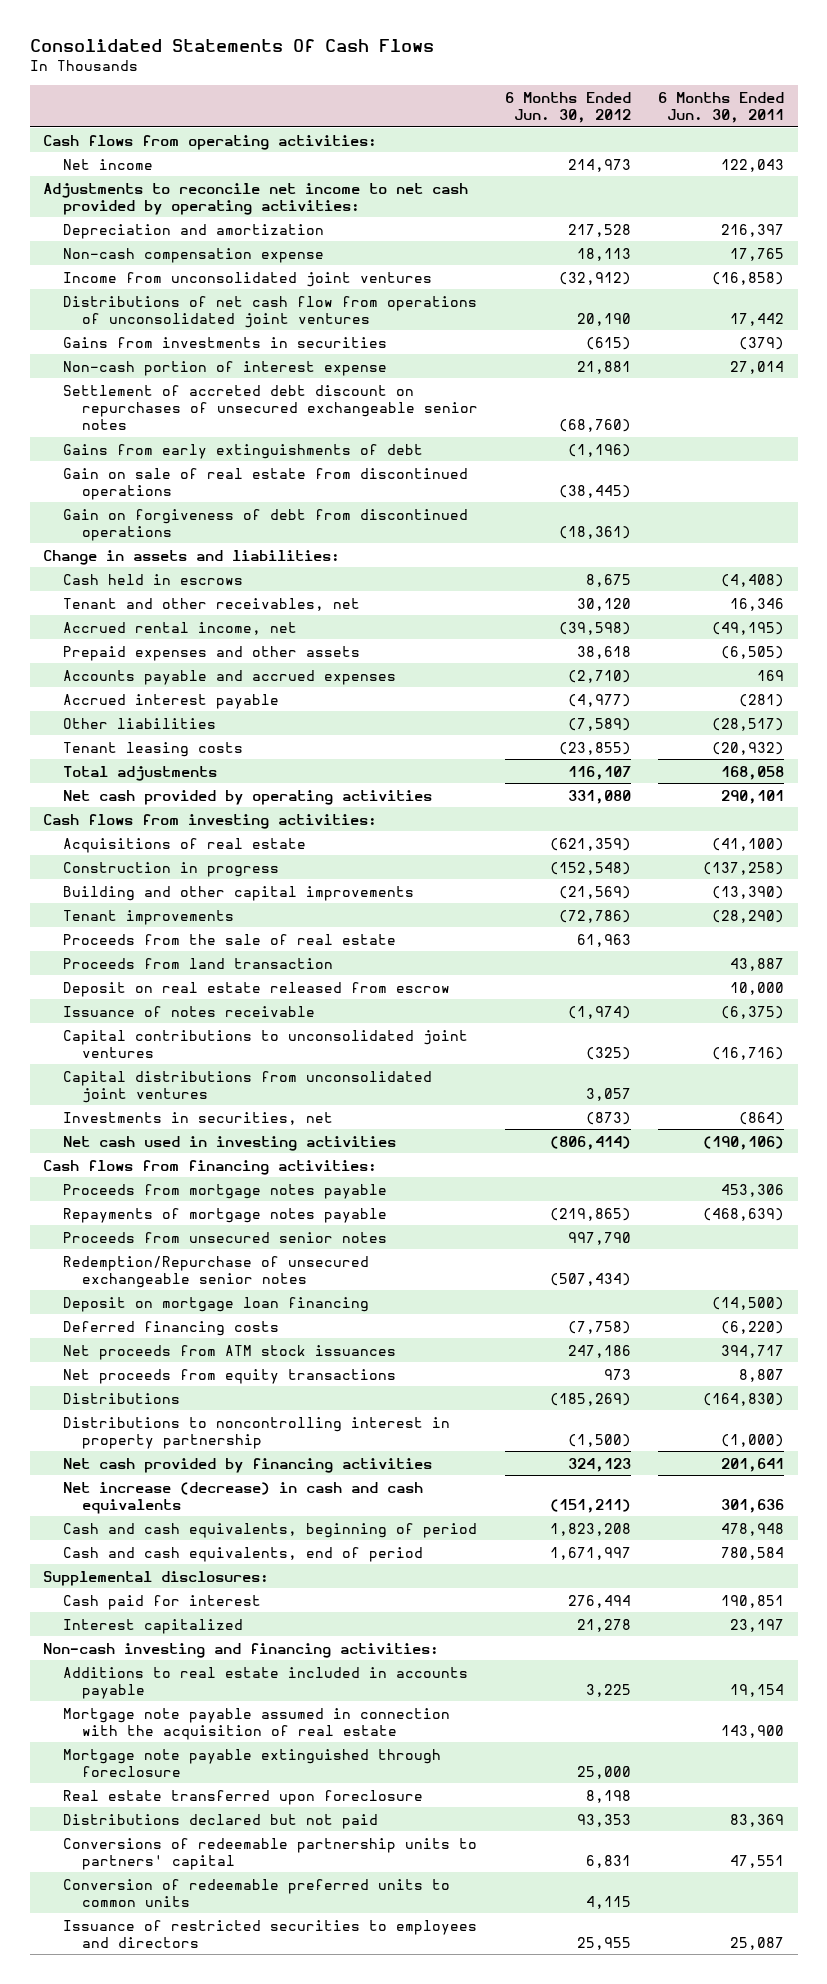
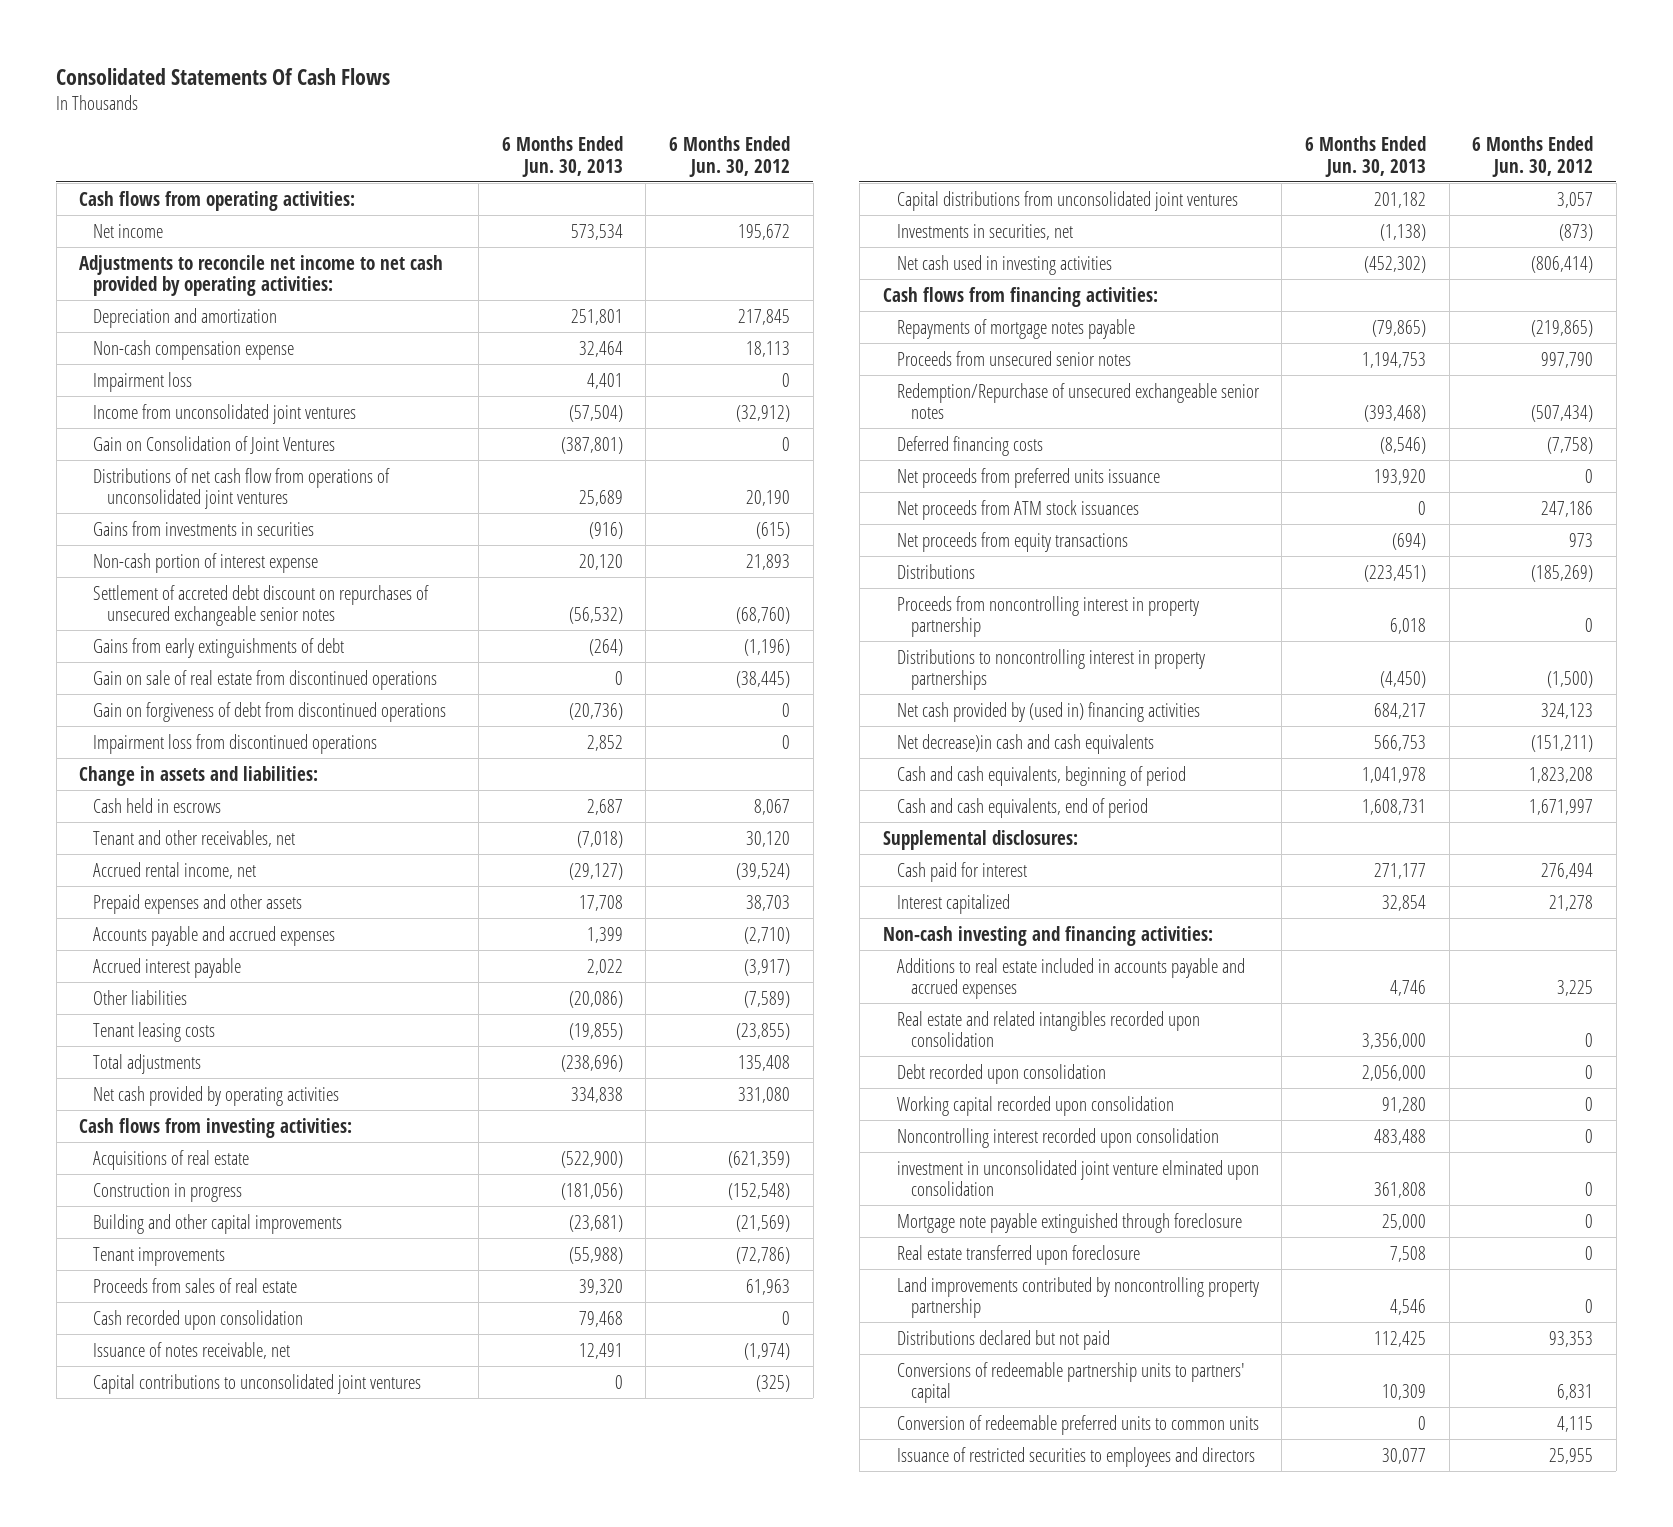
- | 6 Months Ended Jun. 30, 2012 | 6 Months Ended Jun. 30, 2011
+ | 6 Months Ended Jun. 30, 2013 | 6 Months Ended Jun. 30, 2012
- Net income | 214,973 | 122,043
+ Net income | 573,534 | 195,672
- Depreciation and amortization | 217,528 | 216,397
+ Depreciation and amortization | 251,801 | 217,845
+ Impairment loss | 4,401 | 0
+ Gain on Consolidation of Joint Ventures | (387,801) | 0
- Non-cash portion of interest expense | 21,881 | 27,014
+ Non-cash portion of interest expense | 20,120 | 21,893
- Gain on forgiveness of debt from discontinued operations | (18,361) |
+ Gain on forgiveness of debt from discontinued operations | (20,736) | 0
+ Impairment loss from discontinued operations | 2,852 | 0
- Cash held in escrows | 8,675 | (4,408)
+ Cash held in escrows | 2,687 | 8,067
- Accrued rental income, net | (39,598) | (49,195)
- Prepaid expenses and other assets | 38,618 | (6,505)
+ Accrued rental income, net | (29,127) | (39,524)
+ Prepaid expenses and other assets | 17,708 | 38,703
- Accrued interest payable | (4,977) | (281)
+ Accrued interest payable | 2,022 | (3,917)
- Total adjustments | 116,107 | 168,058
+ Total adjustments | (238,696) | 135,408
- Proceeds from the sale of real estate | 61,963 |
- Proceeds from land transaction | | 43,887
- Deposit on real estate released from escrow | | 10,000
- Issuance of notes receivable | (1,974) | (6,375)
+ Proceeds from sales of real estate | 39,320 | 61,963
+ Cash recorded upon consolidation | 79,468 | 0
+ Issuance of notes receivable, net | 12,491 | (1,974)
- Proceeds from mortgage notes payable | | 453,306
- Deposit on mortgage loan financing | | (14,500)
+ Net proceeds from preferred units issuance | 193,920 | 0
- Distributions to noncontrolling interest in property partnership | (1,500) | (1,000)
- Net cash provided by financing activities | 324,123 | 201,641
- Net increase (decrease) in cash and cash equivalents | (151,211) | 301,636
+ Proceeds from noncontrolling interest in property partnership | 6,018 | 0
+ Distributions to noncontrolling interest in property partnerships | (4,450) | (1,500)
+ Net cash provided by (used in) financing activities | 684,217 | 324,123
+ Net decrease)in cash and cash equivalents | 566,753 | (151,211)
- Additions to real estate included in accounts payable | 3,225 | 19,154
- Mortgage note payable assumed in connection with the acquisition of real estate | | 143,900
- Mortgage note payable extinguished through foreclosure | 25,000 |
- Real estate transferred upon foreclosure | 8,198 |
+ Additions to real estate included in accounts payable and accrued expenses | 4,746 | 3,225
+ Real estate and related intangibles recorded upon consolidation | 3,356,000 | 0
+ Debt recorded upon consolidation | 2,056,000 | 0
+ Working capital recorded upon consolidation | 91,280 | 0
+ Noncontrolling interest recorded upon consolidation | 483,488 | 0
+ investment in unconsolidated joint venture elminated upon consolidation | 361,808 | 0
+ Mortgage note payable extinguished through foreclosure | 25,000 | 0
+ Real estate transferred upon foreclosure | 7,508 | 0
+ Land improvements contributed by noncontrolling property partnership | 4,546 | 0

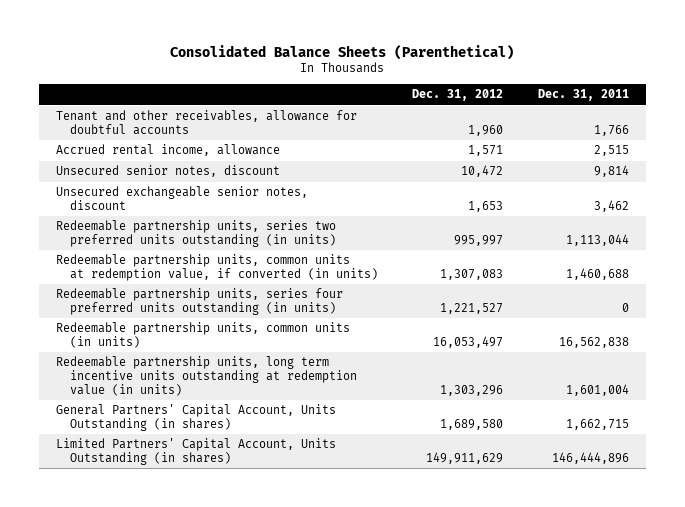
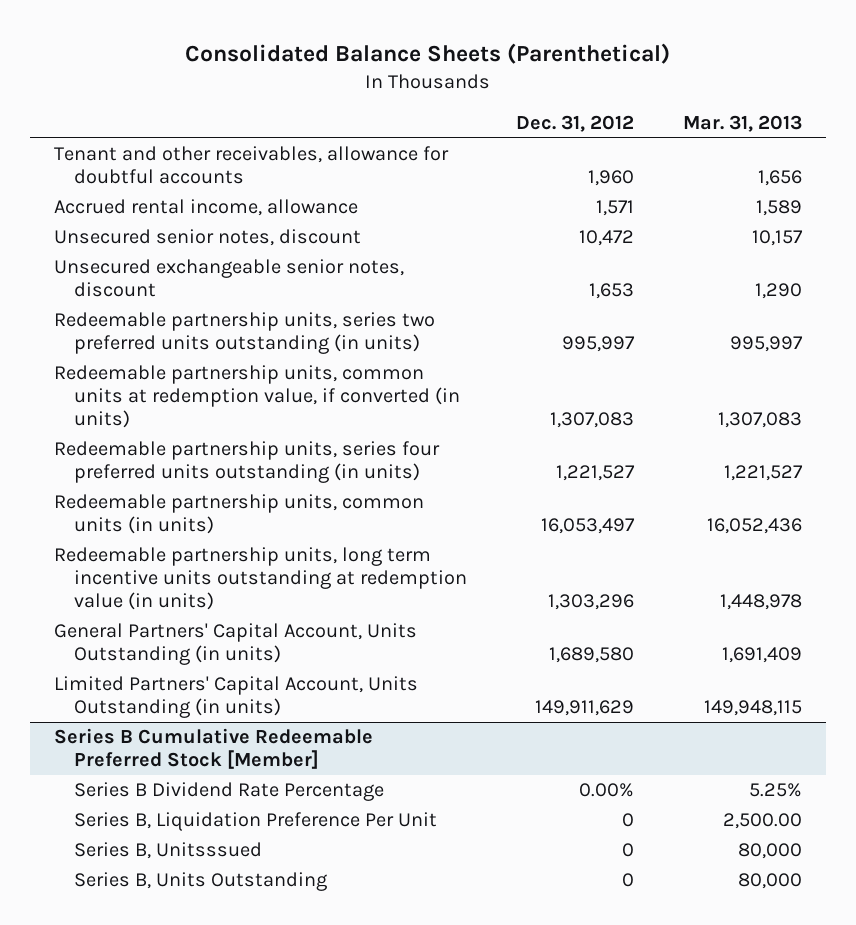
- | Dec. 31, 2012 | Dec. 31, 2011
+ | Dec. 31, 2012 | Mar. 31, 2013
- General Partners' Capital Account, Units Outstanding (in shares) | 1,689,580 | 1,662,715
- Limited Partners' Capital Account, Units Outstanding (in shares) | 149,911,629 | 146,444,896
+ General Partners' Capital Account, Units Outstanding (in units) | 1,689,580 | 1,691,409
+ Limited Partners' Capital Account, Units Outstanding (in units) | 149,911,629 | 149,948,115
+ Series B Cumulative Redeemable Preferred Stock [Member]
+ Series B Dividend Rate Percentage | 0.00% | 5.25%
+ Series B, Liquidation Preference Per Unit | 0 | 2,500.00
+ Series B, Unitsssued | 0 | 80,000
+ Series B, Units Outstanding | 0 | 80,000

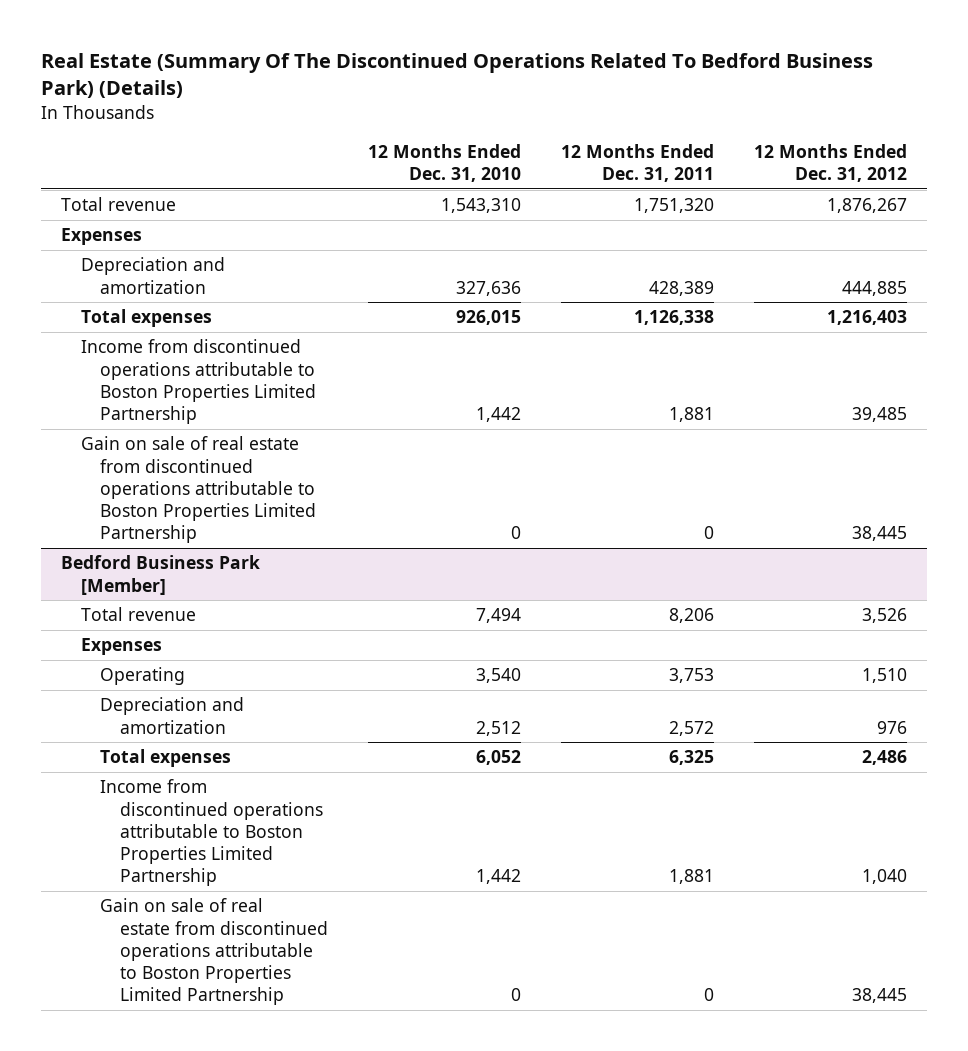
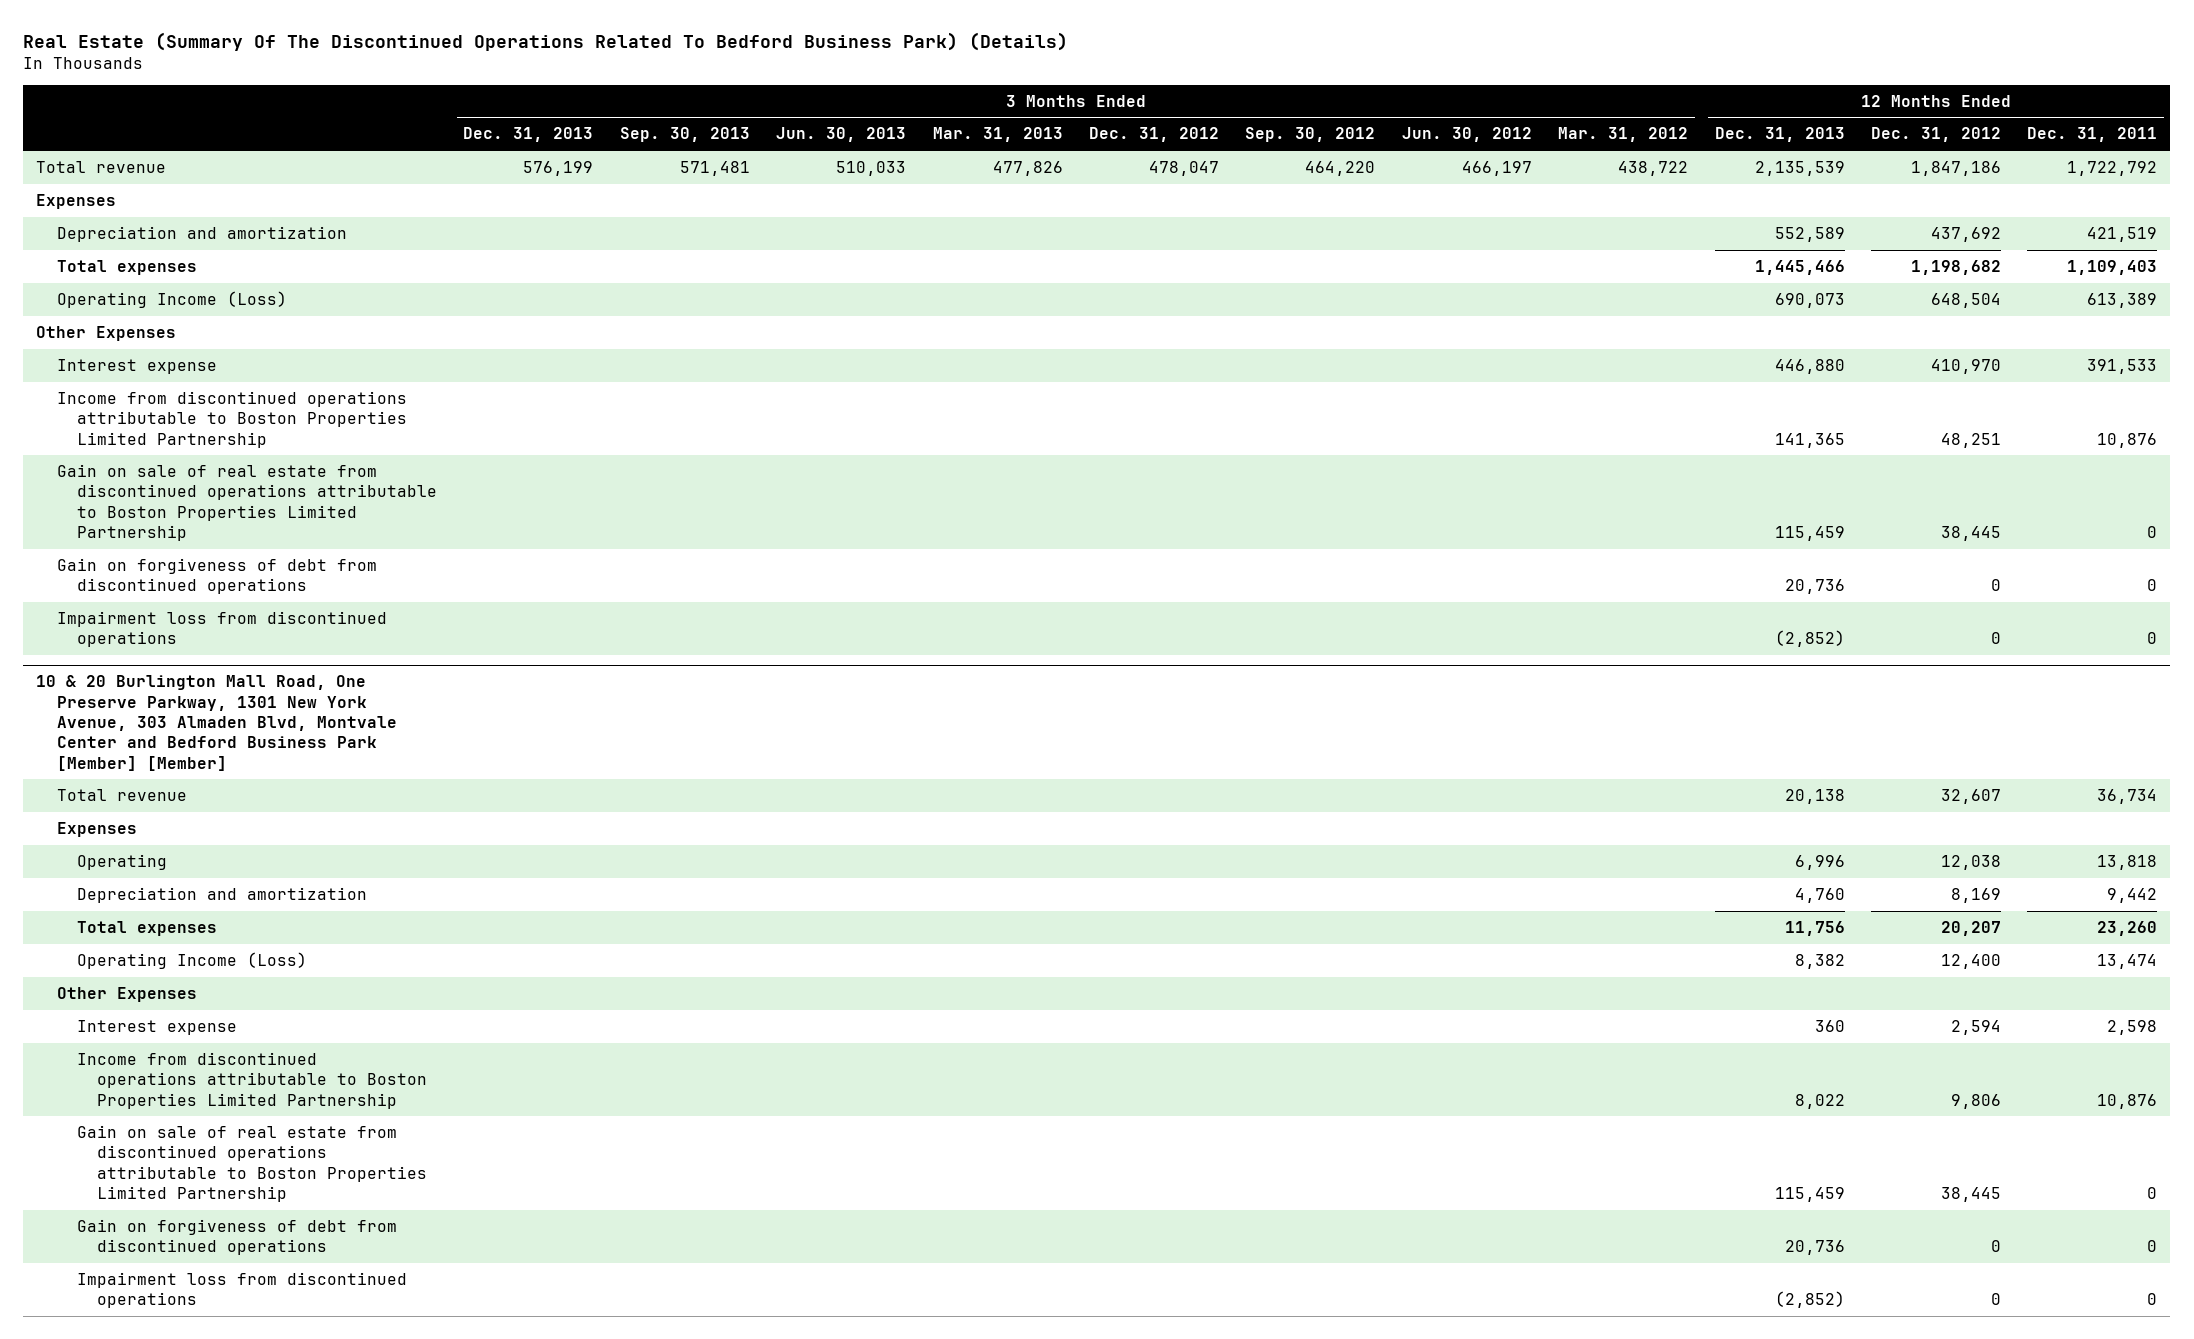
- | 12 Months Ended Dec. 31, 2010 | 12 Months Ended Dec. 31, 2011 | 12 Months Ended Dec. 31, 2012
+ | 3 Months Ended Dec. 31, 2013 | 3 Months Ended Sep. 30, 2013 | 3 Months Ended Jun. 30, 2013 | 3 Months Ended Mar. 31, 2013 | 3 Months Ended Dec. 31, 2012 | 3 Months Ended Sep. 30, 2012 | 3 Months Ended Jun. 30, 2012 | 3 Months Ended Mar. 31, 2012 | 12 Months Ended Dec. 31, 2013 | 12 Months Ended Dec. 31, 2012 | 12 Months Ended Dec. 31, 2011
- Total revenue | 1,543,310 | 1,751,320 | 1,876,267
+ Total revenue | 576,199 | 571,481 | 510,033 | 477,826 | 478,047 | 464,220 | 466,197 | 438,722 | 2,135,539 | 1,847,186 | 1,722,792
- Depreciation and amortization | 327,636 | 428,389 | 444,885
- Total expenses | 926,015 | 1,126,338 | 1,216,403
- Income from discontinued operations attributable to Boston Properties Limited Partnership | 1,442 | 1,881 | 39,485
+ Depreciation and amortization | | | | | | | | | 552,589 | 437,692 | 421,519
+ Total expenses | | | | | | | | | 1,445,466 | 1,198,682 | 1,109,403
+ Operating Income (Loss) | | | | | | | | | 690,073 | 648,504 | 613,389
+ Other Expenses
+ Interest expense | | | | | | | | | 446,880 | 410,970 | 391,533
+ Income from discontinued operations attributable to Boston Properties Limited Partnership | | | | | | | | | 141,365 | 48,251 | 10,876
- Bedford Business Park [Member]
- Total revenue | 7,494 | 8,206 | 3,526
+ Gain on forgiveness of debt from discontinued operations | | | | | | | | | 20,736 | 0 | 0
+ Impairment loss from discontinued operations | | | | | | | | | (2,852) | 0 | 0
+ 10 & 20 Burlington Mall Road, One Preserve Parkway, 1301 New York Avenue, 303 Almaden Blvd, Montvale Center and Bedford Business Park [Member] [Member]
+ Total revenue | | | | | | | | | 20,138 | 32,607 | 36,734
- Operating | 3,540 | 3,753 | 1,510
- Depreciation and amortization | 2,512 | 2,572 | 976
- Total expenses | 6,052 | 6,325 | 2,486
- Income from discontinued operations attributable to Boston Properties Limited Partnership | 1,442 | 1,881 | 1,040
+ Operating | | | | | | | | | 6,996 | 12,038 | 13,818
+ Depreciation and amortization | | | | | | | | | 4,760 | 8,169 | 9,442
+ Total expenses | | | | | | | | | 11,756 | 20,207 | 23,260
+ Operating Income (Loss) | | | | | | | | | 8,382 | 12,400 | 13,474
+ Other Expenses
+ Interest expense | | | | | | | | | 360 | 2,594 | 2,598
+ Income from discontinued operations attributable to Boston Properties Limited Partnership | | | | | | | | | 8,022 | 9,806 | 10,876
+ Gain on forgiveness of debt from discontinued operations | | | | | | | | | 20,736 | 0 | 0
+ Impairment loss from discontinued operations | | | | | | | | | (2,852) | 0 | 0

